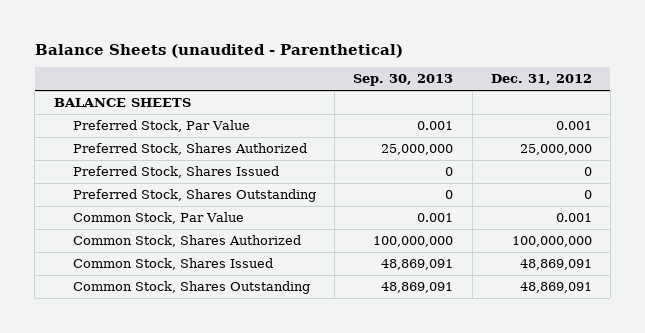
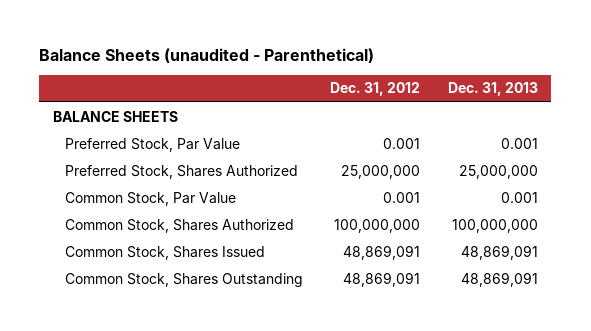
- | Sep. 30, 2013 | Dec. 31, 2012
+ | Dec. 31, 2012 | Dec. 31, 2013
- Preferred Stock, Shares Issued | 0 | 0
- Preferred Stock, Shares Outstanding | 0 | 0

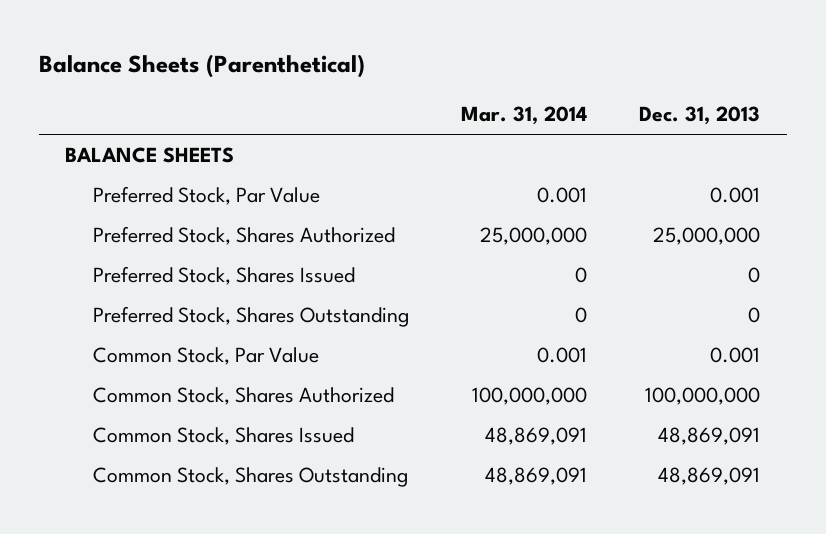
- Balance Sheets (unaudited - Parenthetical)
+ Balance Sheets (Parenthetical)
- | Dec. 31, 2012 | Dec. 31, 2013
+ | Mar. 31, 2014 | Dec. 31, 2013
+ Preferred Stock, Shares Issued | 0 | 0
+ Preferred Stock, Shares Outstanding | 0 | 0

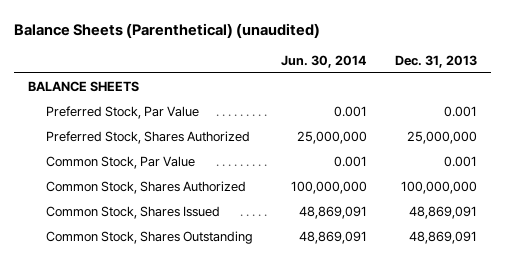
- Balance Sheets (Parenthetical)
+ Balance Sheets (Parenthetical) (unaudited)
- | Mar. 31, 2014 | Dec. 31, 2013
+ | Jun. 30, 2014 | Dec. 31, 2013
- Preferred Stock, Shares Issued | 0 | 0
- Preferred Stock, Shares Outstanding | 0 | 0

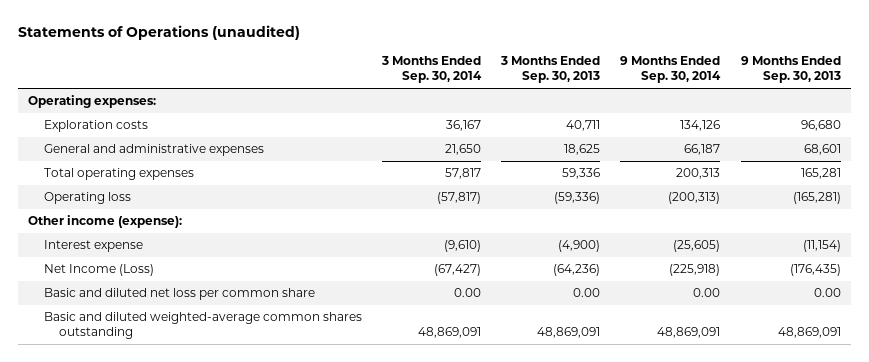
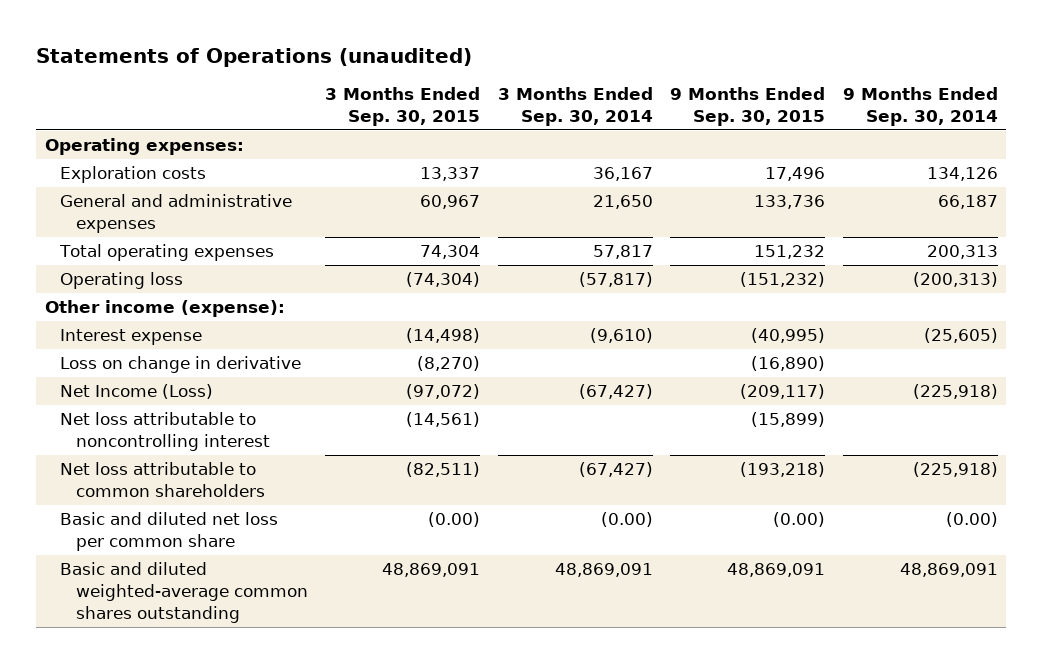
- | 3 Months Ended Sep. 30, 2014 | 3 Months Ended Sep. 30, 2013 | 9 Months Ended Sep. 30, 2014 | 9 Months Ended Sep. 30, 2013
+ | 3 Months Ended Sep. 30, 2015 | 3 Months Ended Sep. 30, 2014 | 9 Months Ended Sep. 30, 2015 | 9 Months Ended Sep. 30, 2014
+ Loss on change in derivative | (8,270) | | (16,890) |
- Basic and diluted net loss per common share | 0.00 | 0.00 | 0.00 | 0.00
+ Net loss attributable to noncontrolling interest | (14,561) | | (15,899) |
+ Net loss attributable to common shareholders | (82,511) | (67,427) | (193,218) | (225,918)
+ Basic and diluted net loss per common share | (0.00) | (0.00) | (0.00) | (0.00)

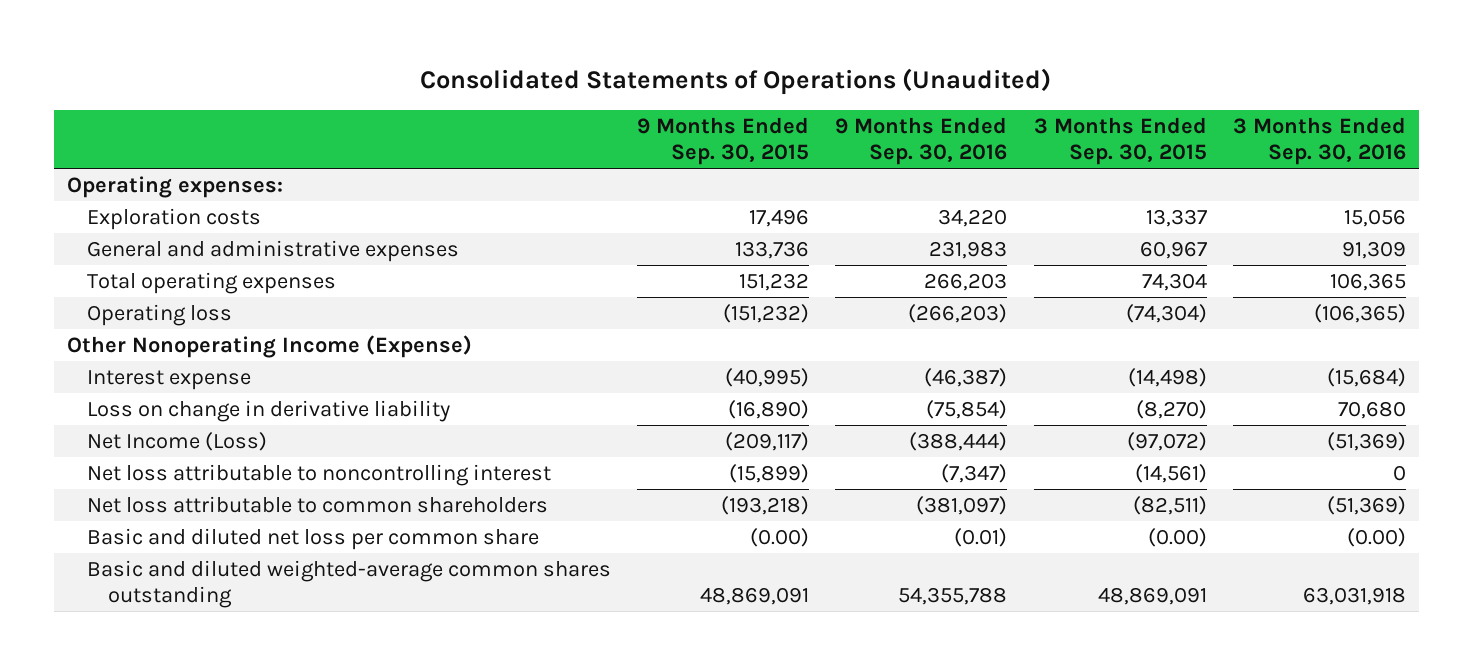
- Statements of Operations (unaudited)
+ Consolidated Statements of Operations (Unaudited)
- | 3 Months Ended Sep. 30, 2015 | 3 Months Ended Sep. 30, 2014 | 9 Months Ended Sep. 30, 2015 | 9 Months Ended Sep. 30, 2014
+ | 9 Months Ended Sep. 30, 2015 | 9 Months Ended Sep. 30, 2016 | 3 Months Ended Sep. 30, 2015 | 3 Months Ended Sep. 30, 2016
- Other income (expense):
+ Other Nonoperating Income (Expense)
- Loss on change in derivative | (8,270) | | (16,890) |
+ Loss on change in derivative liability | (16,890) | (75,854) | (8,270) | 70,680

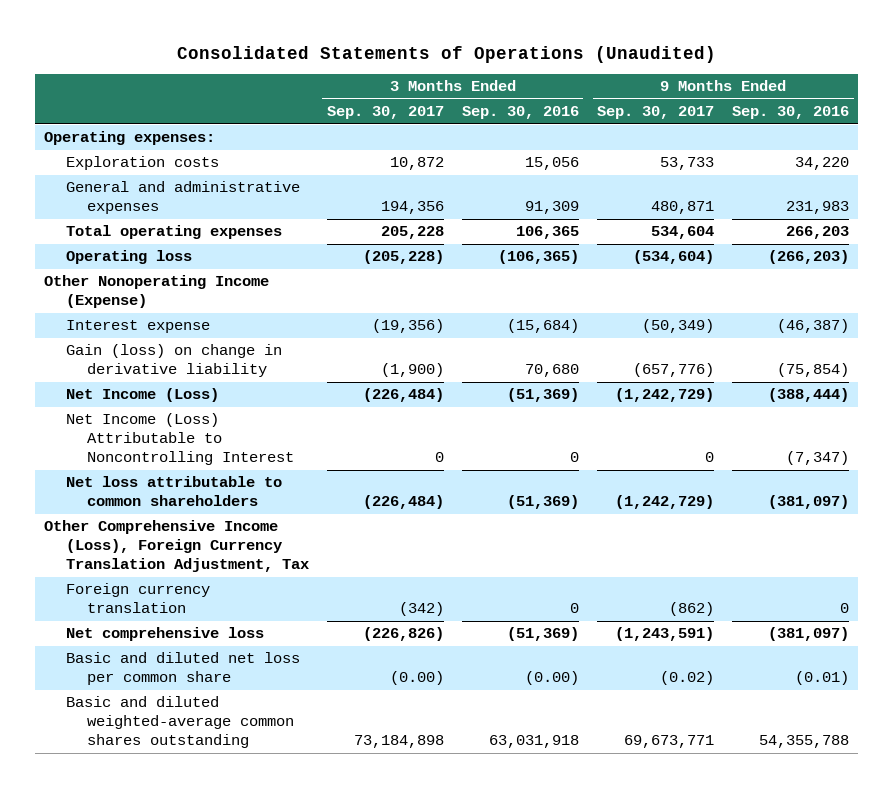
- | 9 Months Ended Sep. 30, 2015 | 9 Months Ended Sep. 30, 2016 | 3 Months Ended Sep. 30, 2015 | 3 Months Ended Sep. 30, 2016
+ | 3 Months Ended Sep. 30, 2017 | 3 Months Ended Sep. 30, 2016 | 9 Months Ended Sep. 30, 2017 | 9 Months Ended Sep. 30, 2016
- Loss on change in derivative liability | (16,890) | (75,854) | (8,270) | 70,680
+ Gain (loss) on change in derivative liability | (1,900) | 70,680 | (657,776) | (75,854)
- Net loss attributable to noncontrolling interest | (15,899) | (7,347) | (14,561) | 0
+ Net Income (Loss) Attributable to Noncontrolling Interest | 0 | 0 | 0 | (7,347)
+ Other Comprehensive Income (Loss), Foreign Currency Translation Adjustment, Tax
+ Foreign currency translation | (342) | 0 | (862) | 0
+ Net comprehensive loss | (226,826) | (51,369) | (1,243,591) | (381,097)

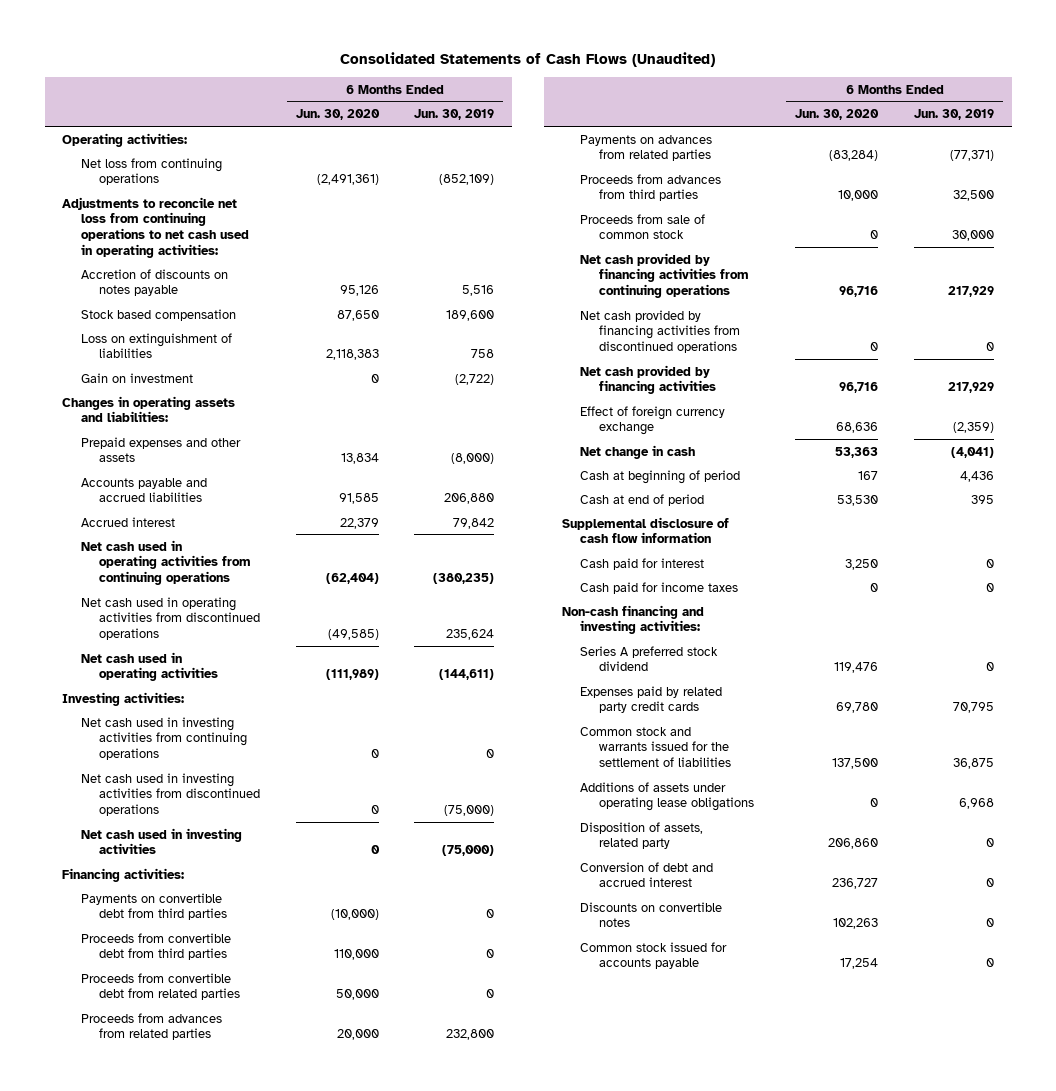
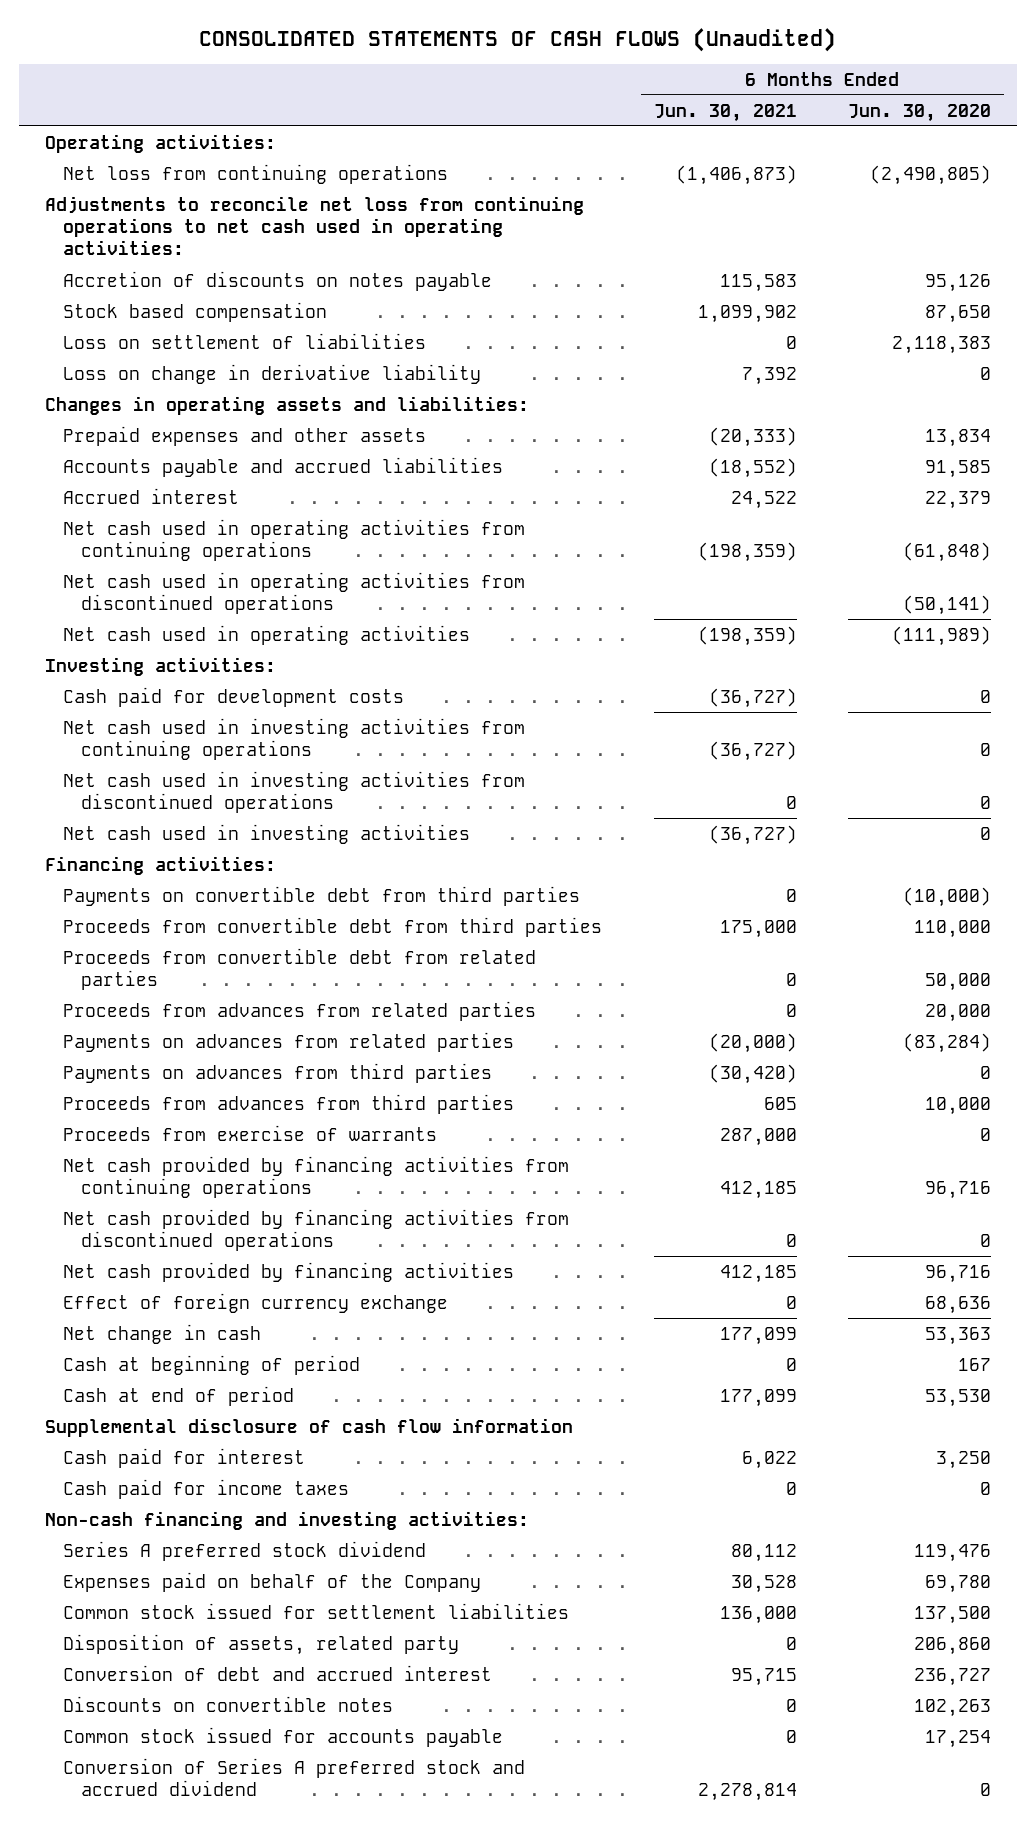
- Consolidated Statements of Cash Flows (Unaudited)
+ CONSOLIDATED STATEMENTS OF CASH FLOWS (Unaudited)
- | 6 Months Ended Jun. 30, 2020 | 6 Months Ended Jun. 30, 2019
+ | 6 Months Ended Jun. 30, 2021 | 6 Months Ended Jun. 30, 2020
- Net loss from continuing operations | (2,491,361) | (852,109)
+ Net loss from continuing operations | (1,406,873) | (2,490,805)
- Loss on extinguishment of liabilities | 2,118,383 | 758
- Gain on investment | 0 | (2,722)
+ Loss on settlement of liabilities | 0 | 2,118,383
+ Loss on change in derivative liability | 7,392 | 0
- Net cash used in operating activities from continuing operations | (62,404) | (380,235)
- Net cash used in operating activities from discontinued operations | (49,585) | 235,624
+ Net cash used in operating activities from continuing operations | (198,359) | (61,848)
+ Net cash used in operating activities from discontinued operations | | (50,141)
+ Cash paid for development costs | (36,727) | 0
+ Payments on advances from third parties | (30,420) | 0
- Proceeds from sale of common stock | 0 | 30,000
+ Proceeds from exercise of warrants | 287,000 | 0
- Expenses paid by related party credit cards | 69,780 | 70,795
- Common stock and warrants issued for the settlement of liabilities | 137,500 | 36,875
- Additions of assets under operating lease obligations | 0 | 6,968
+ Expenses paid on behalf of the Company | 30,528 | 69,780
+ Common stock issued for settlement liabilities | 136,000 | 137,500
+ Conversion of Series A preferred stock and accrued dividend | 2,278,814 | 0

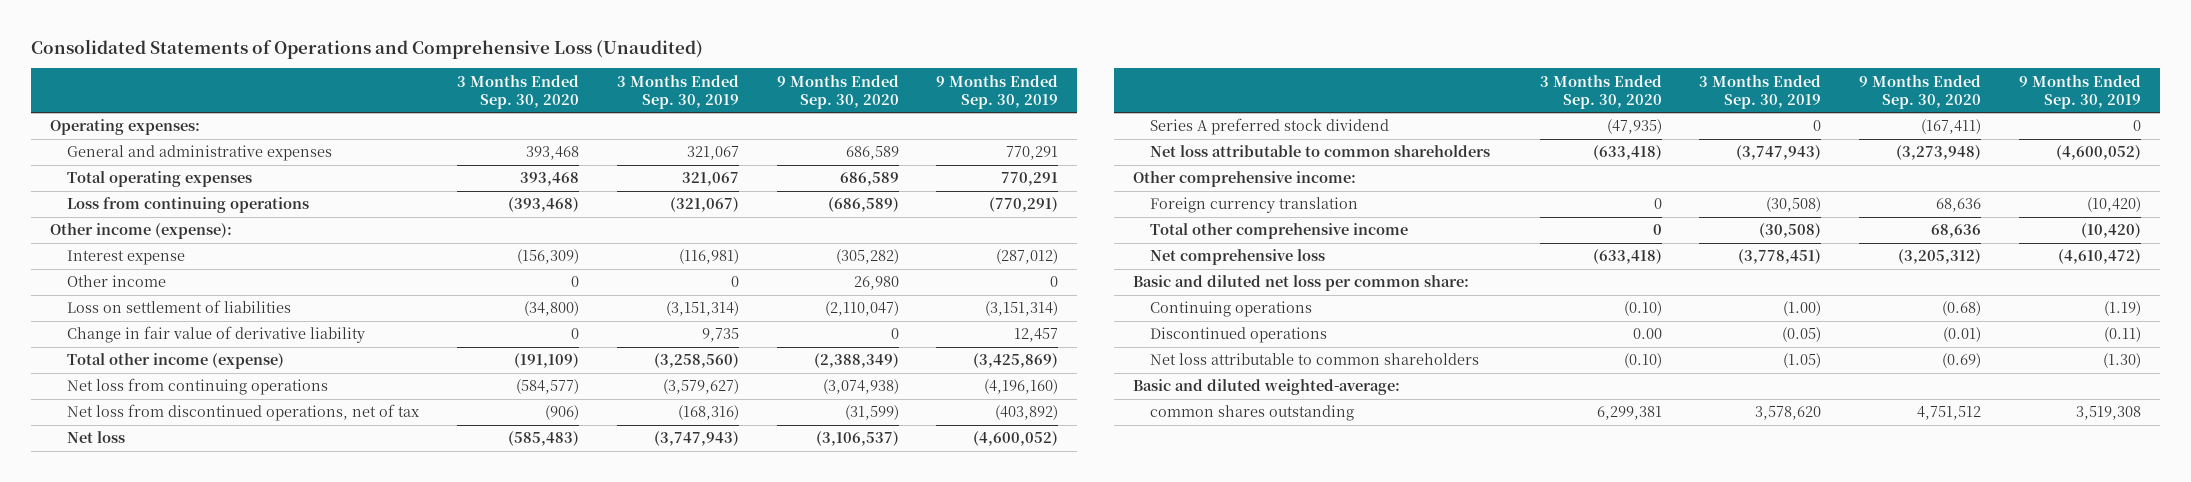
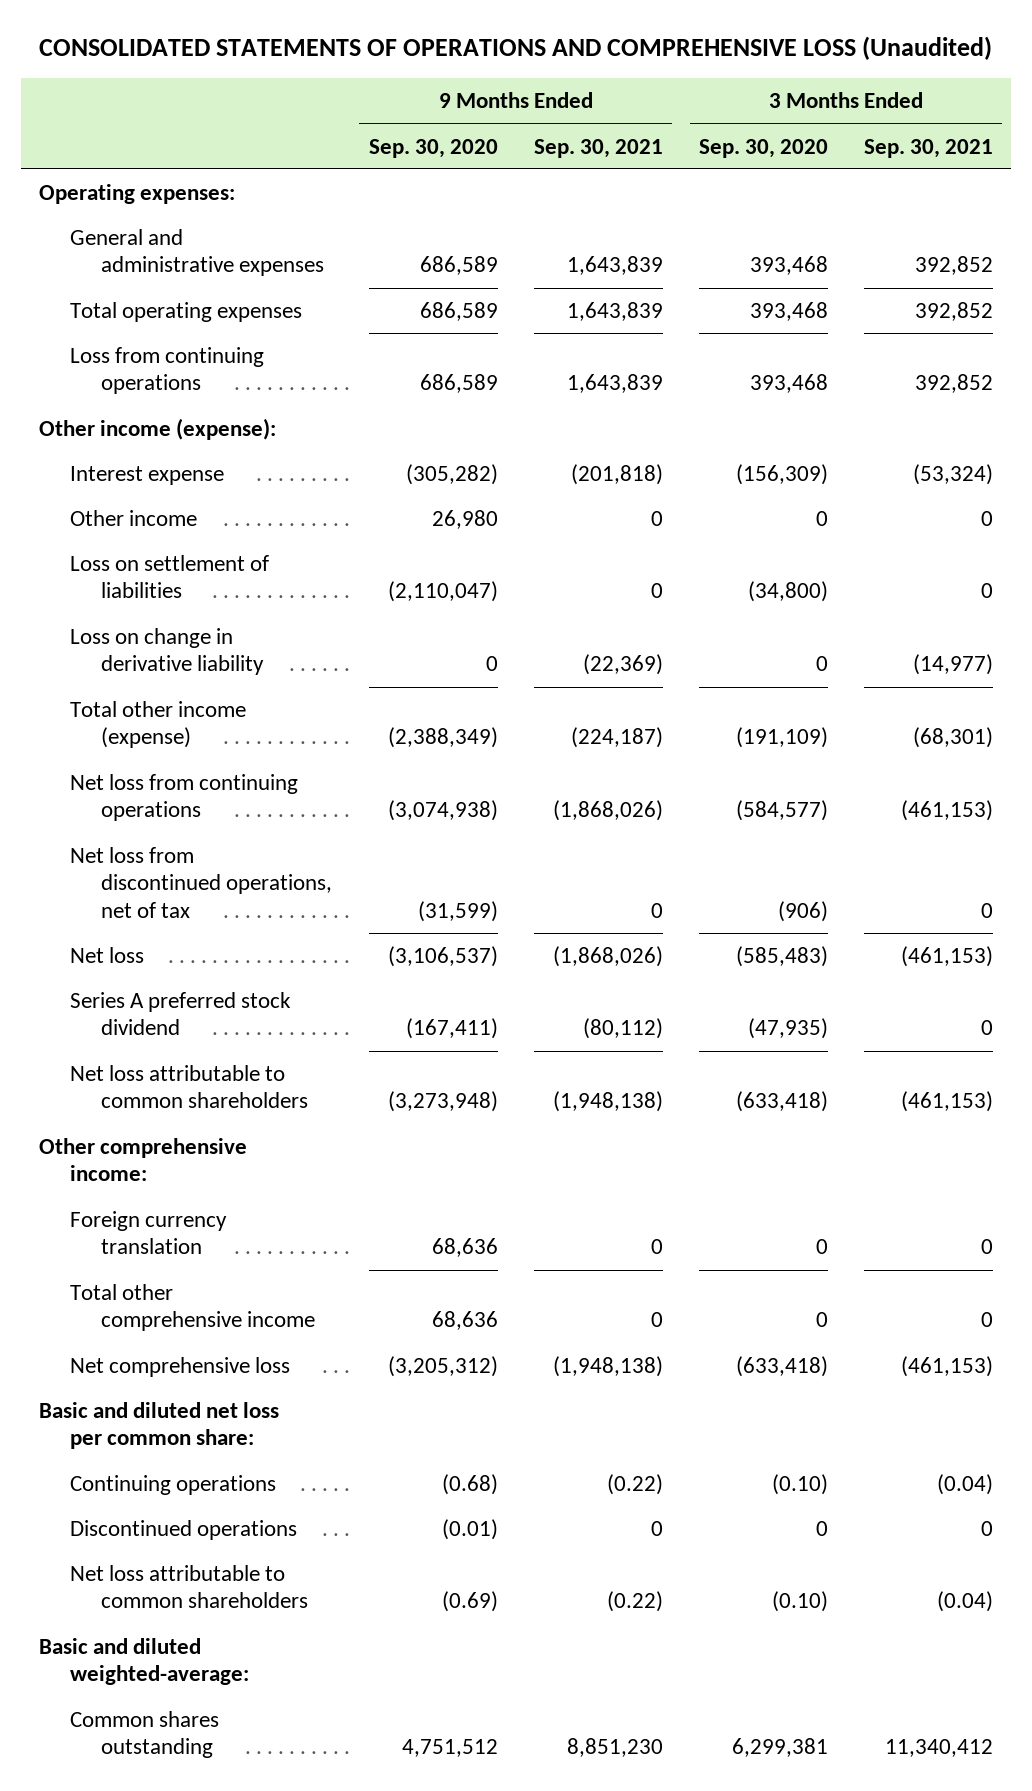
- Consolidated Statements of Operations and Comprehensive Loss (Unaudited)
+ CONSOLIDATED STATEMENTS OF OPERATIONS AND COMPREHENSIVE LOSS (Unaudited)
- | 3 Months Ended Sep. 30, 2020 | 3 Months Ended Sep. 30, 2019 | 9 Months Ended Sep. 30, 2020 | 9 Months Ended Sep. 30, 2019
+ | 9 Months Ended Sep. 30, 2020 | 9 Months Ended Sep. 30, 2021 | 3 Months Ended Sep. 30, 2020 | 3 Months Ended Sep. 30, 2021
- Loss from continuing operations | (393,468) | (321,067) | (686,589) | (770,291)
+ Loss from continuing operations | 686,589 | 1,643,839 | 393,468 | 392,852
- Change in fair value of derivative liability | 0 | 9,735 | 0 | 12,457
+ Loss on change in derivative liability | 0 | (22,369) | 0 | (14,977)
- Discontinued operations | 0.00 | (0.05) | (0.01) | (0.11)
+ Discontinued operations | (0.01) | 0 | 0 | 0
- common shares outstanding | 6,299,381 | 3,578,620 | 4,751,512 | 3,519,308
+ Common shares outstanding | 4,751,512 | 8,851,230 | 6,299,381 | 11,340,412

